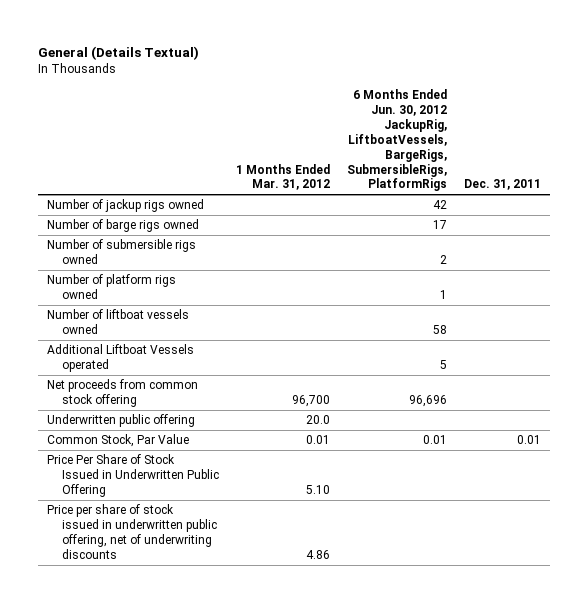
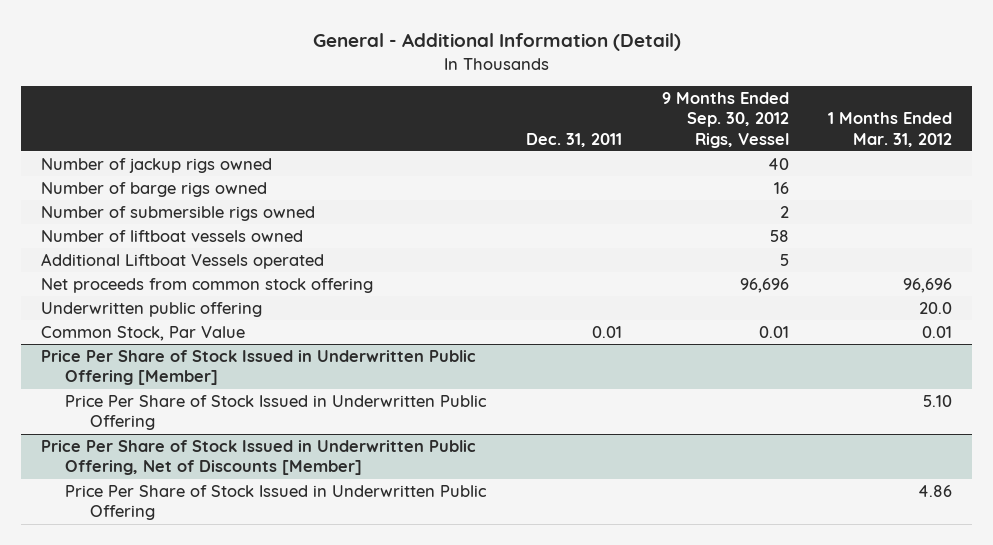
- General (Details Textual)
+ General - Additional Information (Detail)
- | 1 Months Ended Mar. 31, 2012 | 6 Months Ended Jun. 30, 2012 JackupRig, LiftboatVessels, BargeRigs, SubmersibleRigs, PlatformRigs | Dec. 31, 2011
+ | Dec. 31, 2011 | 9 Months Ended Sep. 30, 2012 Rigs, Vessel | 1 Months Ended Mar. 31, 2012
- Number of platform rigs owned | | 1 |
- Net proceeds from common stock offering | 96,700 | 96,696 |
+ Net proceeds from common stock offering | | 96,696 | 96,696
- Price Per Share of Stock Issued in Underwritten Public Offering | 5.10 | |
- Price per share of stock issued in underwritten public offering, net of underwriting discounts | 4.86 | |
+ Price Per Share of Stock Issued in Underwritten Public Offering [Member]
+ Price Per Share of Stock Issued in Underwritten Public Offering | | | 5.10
+ Price Per Share of Stock Issued in Underwritten Public Offering, Net of Discounts [Member]
+ Price Per Share of Stock Issued in Underwritten Public Offering | | | 4.86

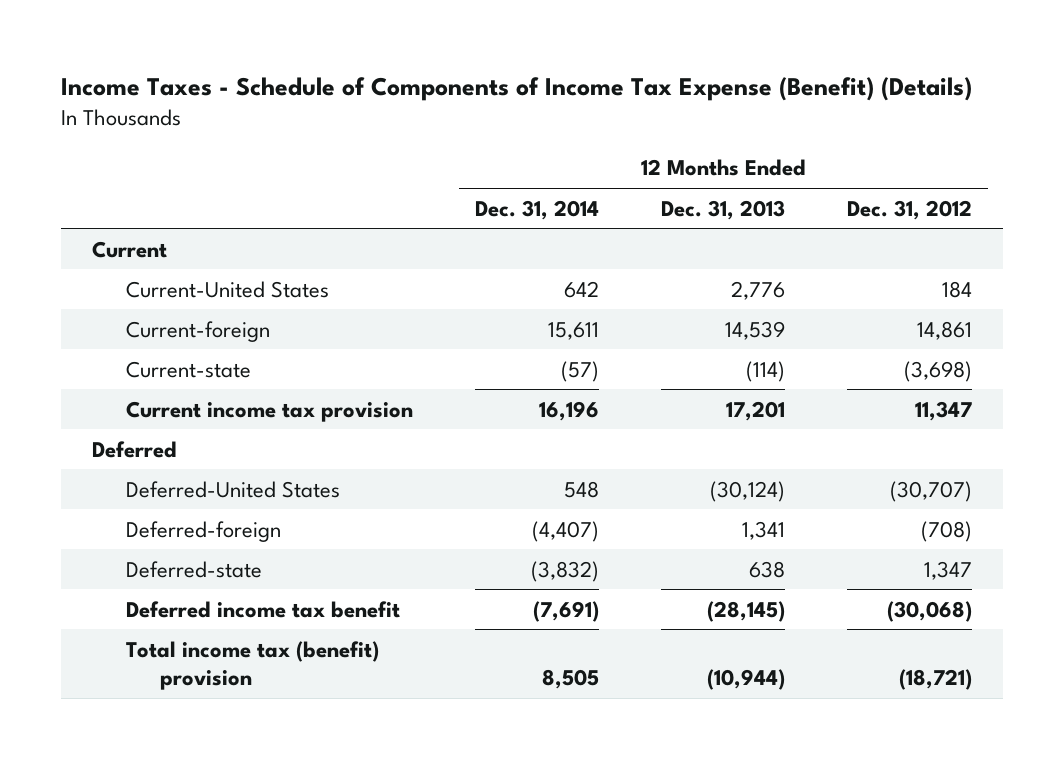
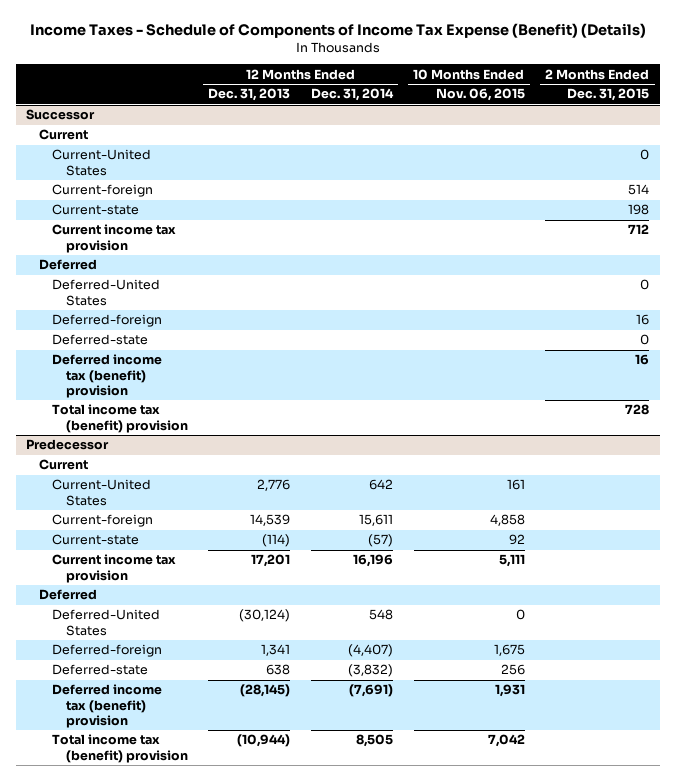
- | 12 Months Ended Dec. 31, 2014 | 12 Months Ended Dec. 31, 2013 | 12 Months Ended Dec. 31, 2012
+ | 12 Months Ended Dec. 31, 2013 | 12 Months Ended Dec. 31, 2014 | 10 Months Ended Nov. 06, 2015 | 2 Months Ended Dec. 31, 2015
+ Successor
+ Current
+ Current-United States | | | | 0
+ Current-foreign | | | | 514
+ Current-state | | | | 198
+ Current income tax provision | | | | 712
+ Deferred
+ Deferred-United States | | | | 0
+ Deferred-foreign | | | | 16
+ Deferred-state | | | | 0
+ Deferred income tax (benefit) provision | | | | 16
+ Total income tax (benefit) provision | | | | 728
+ Predecessor
- Deferred income tax benefit | (7,691) | (28,145) | (30,068)
+ Deferred income tax (benefit) provision | (28,145) | (7,691) | 1,931 |

